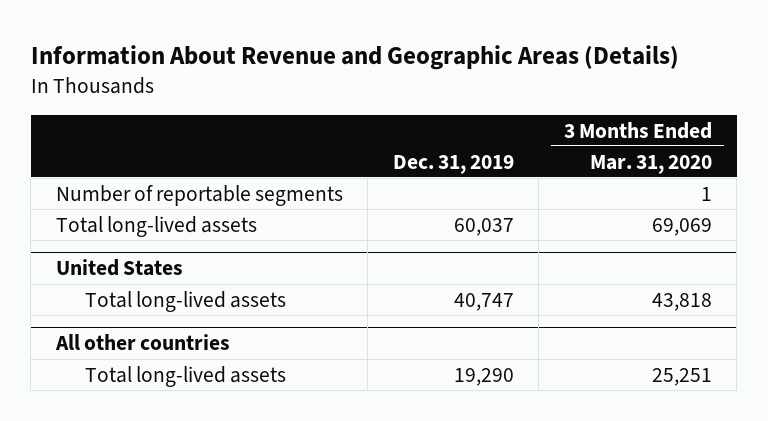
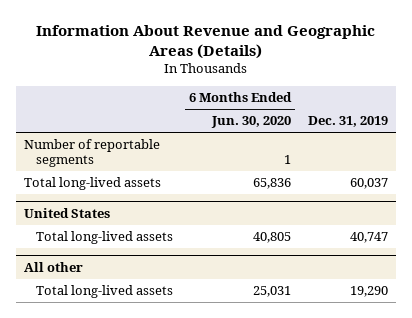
- | Dec. 31, 2019 | 3 Months Ended Mar. 31, 2020
+ | 6 Months Ended Jun. 30, 2020 | Dec. 31, 2019
- All other countries
+ All other

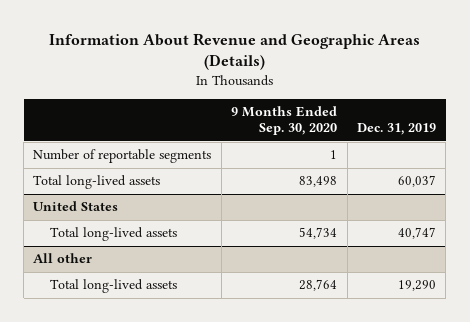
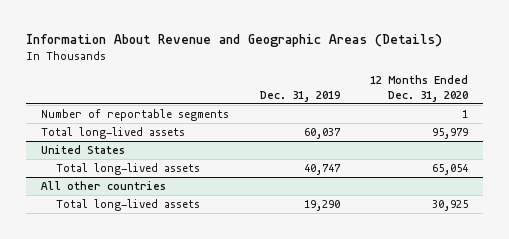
- | 9 Months Ended Sep. 30, 2020 | Dec. 31, 2019
+ | Dec. 31, 2019 | 12 Months Ended Dec. 31, 2020
- All other
+ All other countries

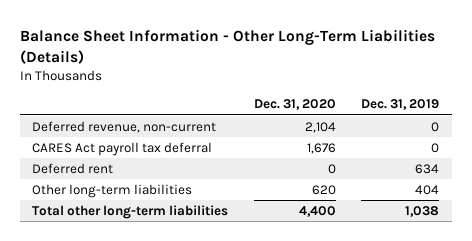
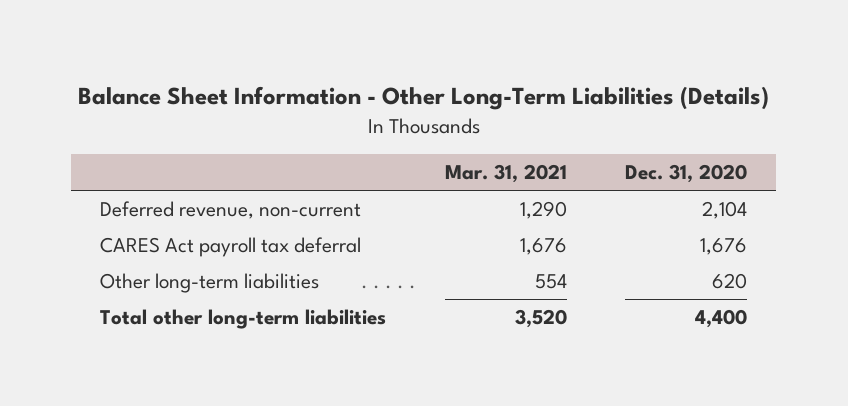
- | Dec. 31, 2020 | Dec. 31, 2019
+ | Mar. 31, 2021 | Dec. 31, 2020
- Deferred rent | 0 | 634

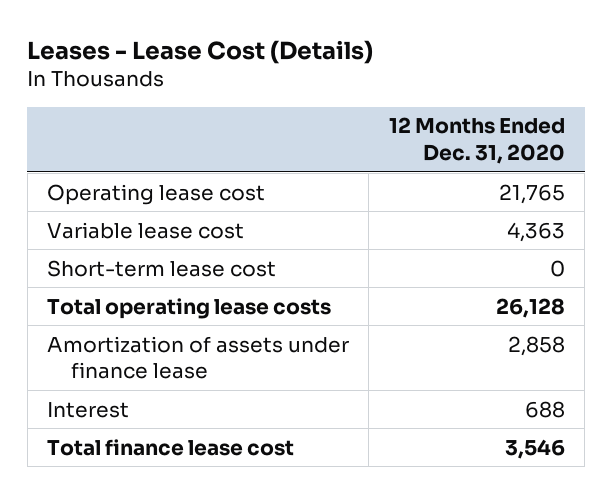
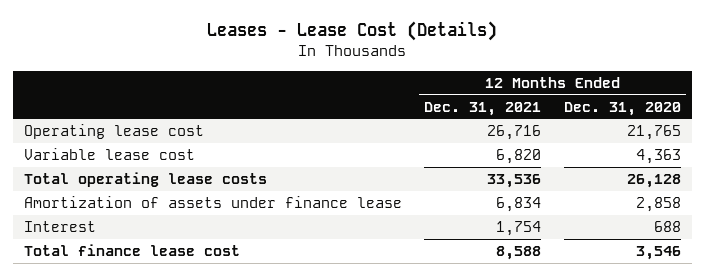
- | 12 Months Ended Dec. 31, 2020
+ | 12 Months Ended Dec. 31, 2021 | 12 Months Ended Dec. 31, 2020
- Short-term lease cost | 0

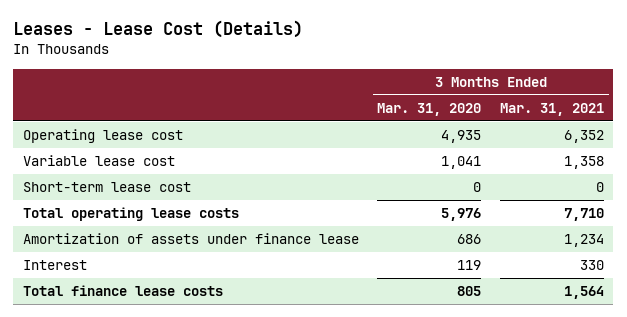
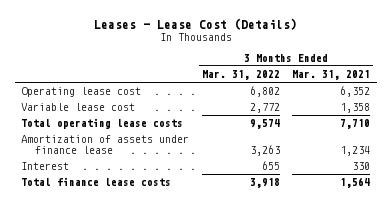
- | 3 Months Ended Mar. 31, 2020 | 3 Months Ended Mar. 31, 2021
+ | 3 Months Ended Mar. 31, 2022 | 3 Months Ended Mar. 31, 2021
- Short-term lease cost | 0 | 0

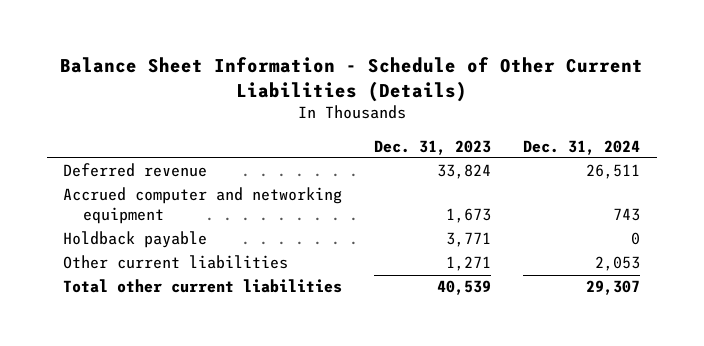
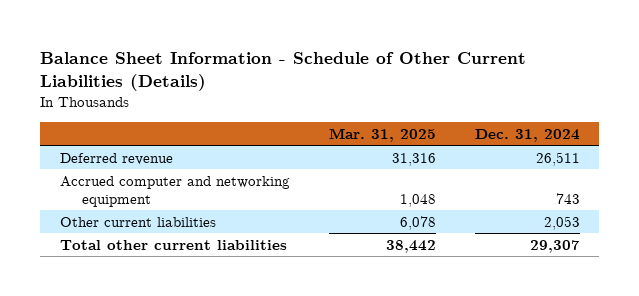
- | Dec. 31, 2023 | Dec. 31, 2024
+ | Mar. 31, 2025 | Dec. 31, 2024
- Holdback payable | 3,771 | 0

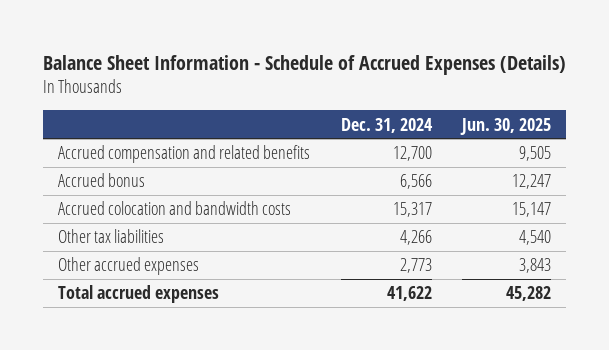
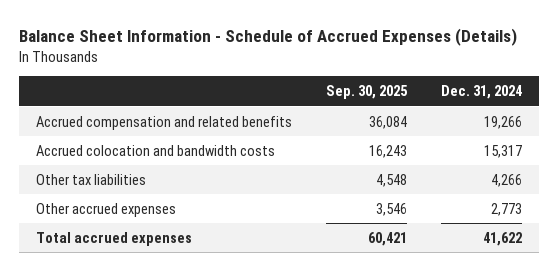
- | Dec. 31, 2024 | Jun. 30, 2025
+ | Sep. 30, 2025 | Dec. 31, 2024
- Accrued compensation and related benefits | 12,700 | 9,505
- Accrued bonus | 6,566 | 12,247
+ Accrued compensation and related benefits | 36,084 | 19,266

